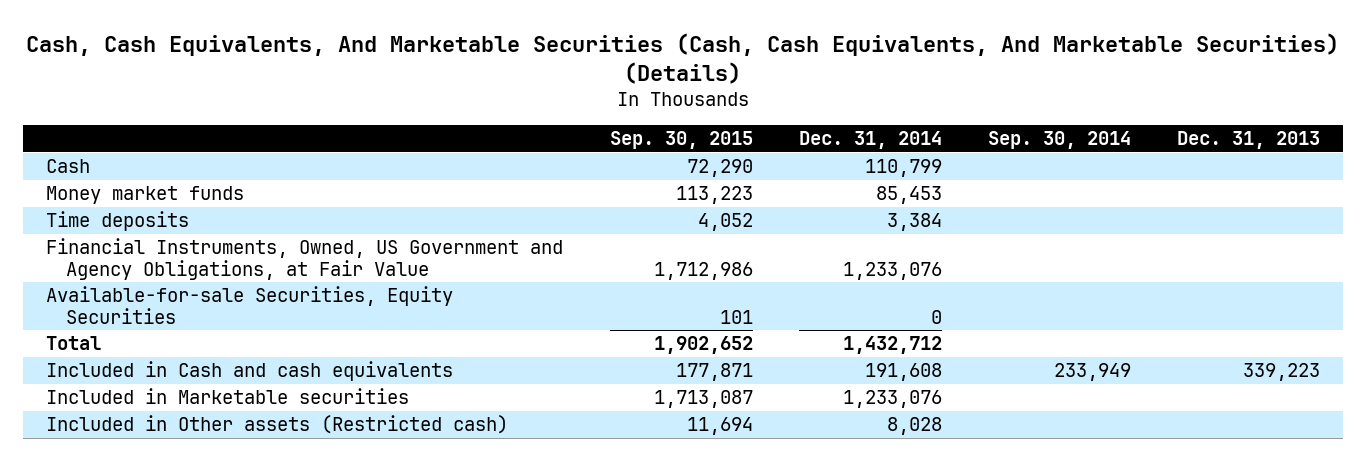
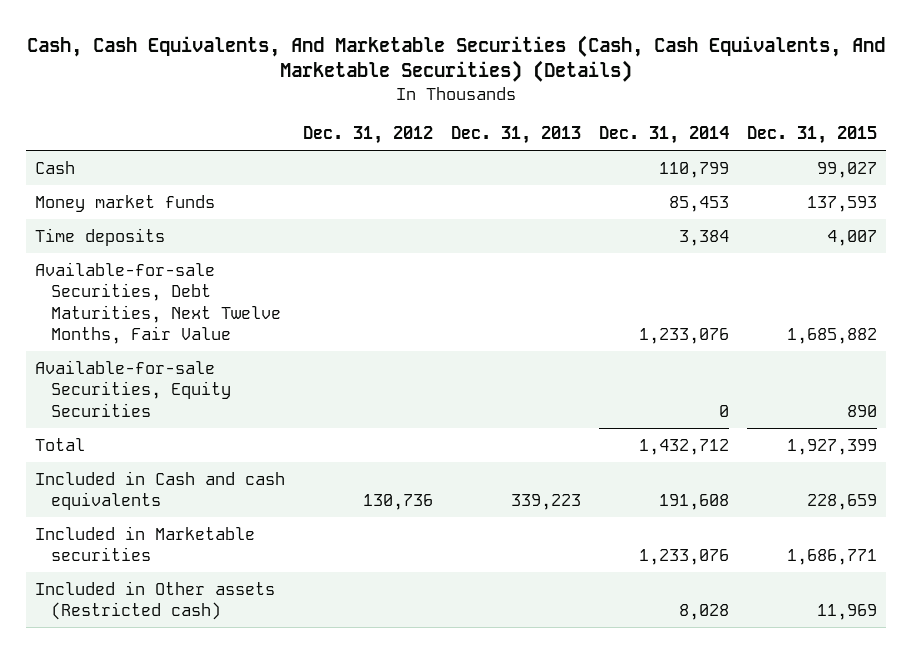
- | Sep. 30, 2015 | Dec. 31, 2014 | Sep. 30, 2014 | Dec. 31, 2013
+ | Dec. 31, 2012 | Dec. 31, 2013 | Dec. 31, 2014 | Dec. 31, 2015
- Financial Instruments, Owned, US Government and Agency Obligations, at Fair Value | 1,712,986 | 1,233,076 | |
+ Available-for-sale Securities, Debt Maturities, Next Twelve Months, Fair Value | | | 1,233,076 | 1,685,882

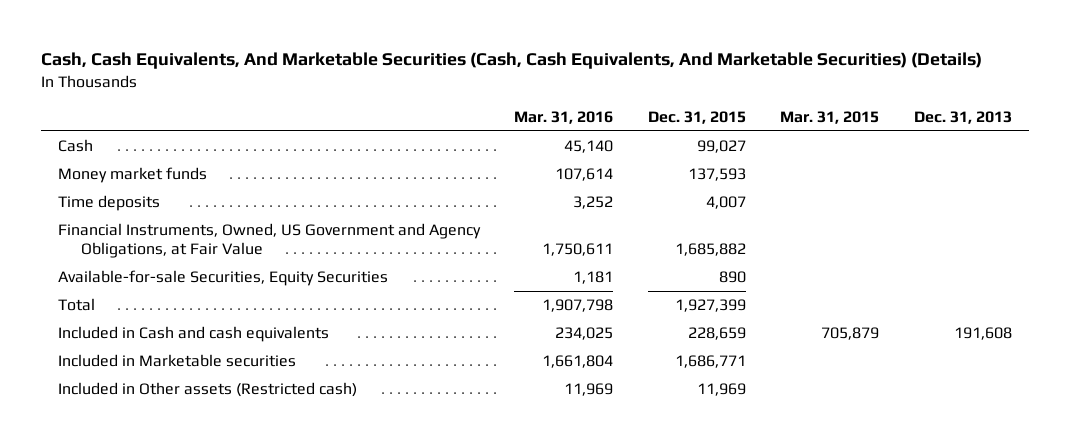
- | Dec. 31, 2012 | Dec. 31, 2013 | Dec. 31, 2014 | Dec. 31, 2015
+ | Mar. 31, 2016 | Dec. 31, 2015 | Mar. 31, 2015 | Dec. 31, 2013
- Available-for-sale Securities, Debt Maturities, Next Twelve Months, Fair Value | | | 1,233,076 | 1,685,882
+ Financial Instruments, Owned, US Government and Agency Obligations, at Fair Value | 1,750,611 | 1,685,882 | |
- Included in Cash and cash equivalents | 130,736 | 339,223 | 191,608 | 228,659
+ Included in Cash and cash equivalents | 234,025 | 228,659 | 705,879 | 191,608

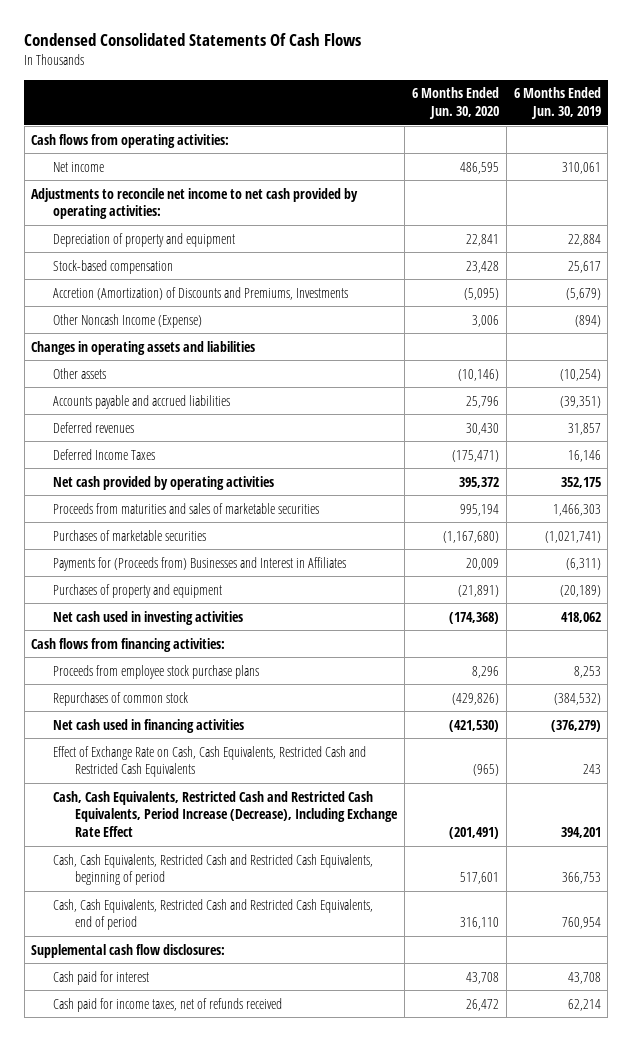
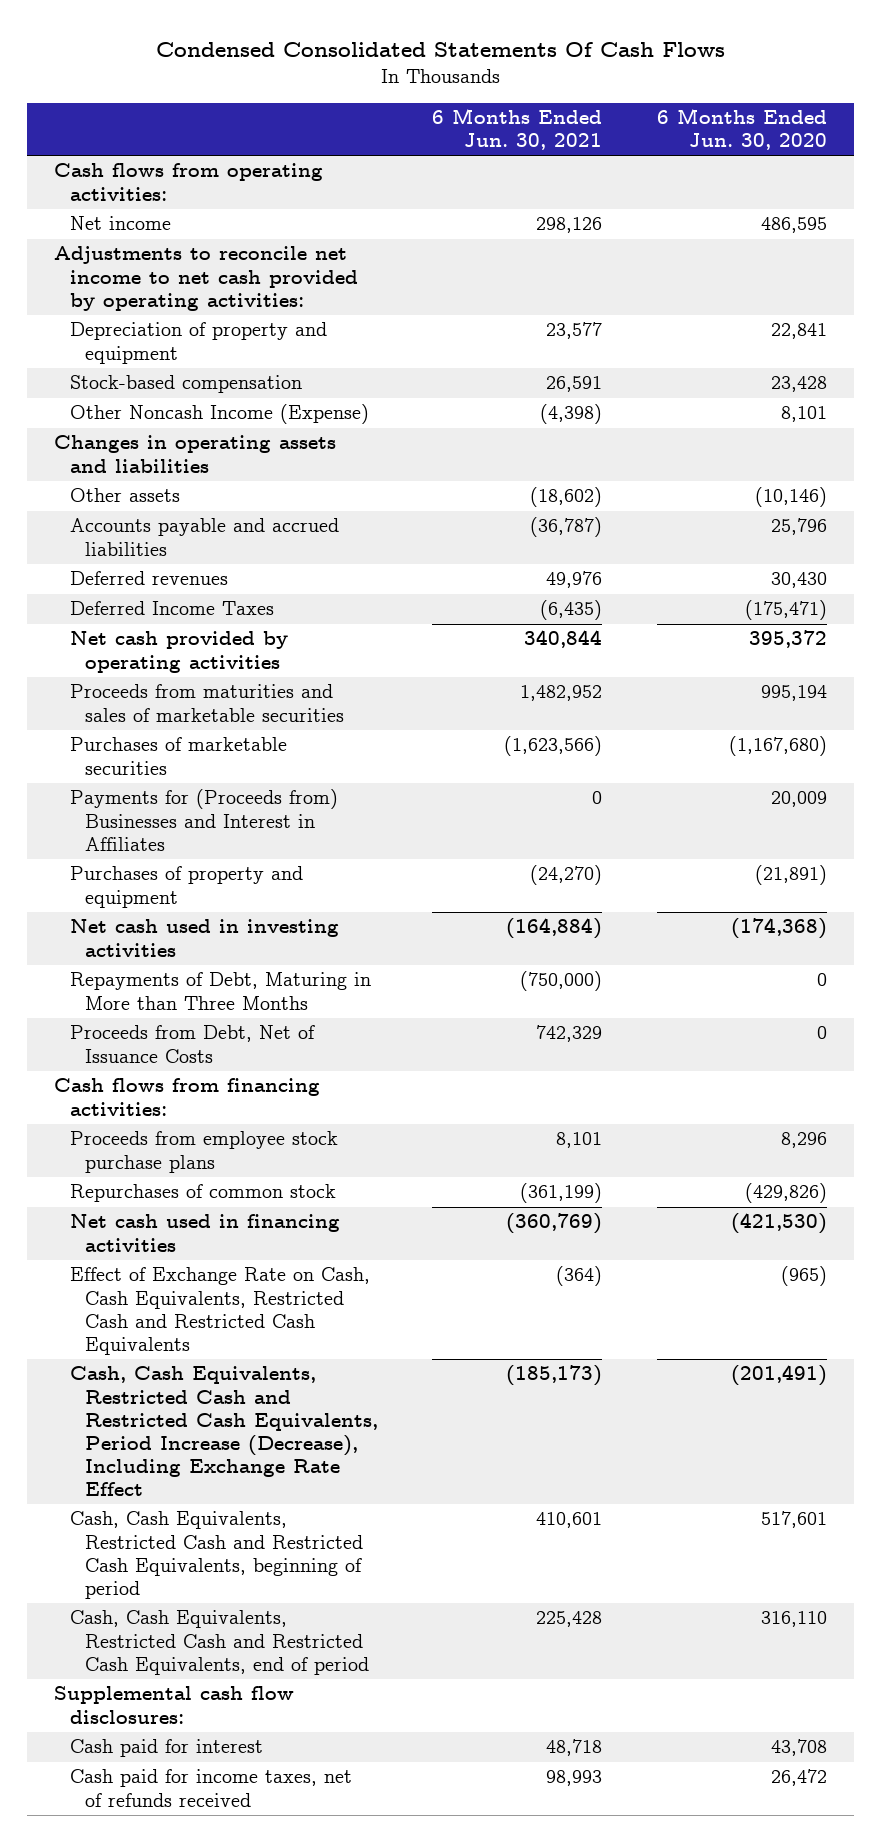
- | 6 Months Ended Jun. 30, 2020 | 6 Months Ended Jun. 30, 2019
+ | 6 Months Ended Jun. 30, 2021 | 6 Months Ended Jun. 30, 2020
- Accretion (Amortization) of Discounts and Premiums, Investments | (5,095) | (5,679)
- Other Noncash Income (Expense) | 3,006 | (894)
+ Other Noncash Income (Expense) | (4,398) | 8,101
+ Repayments of Debt, Maturing in More than Three Months | (750,000) | 0
+ Proceeds from Debt, Net of Issuance Costs | 742,329 | 0

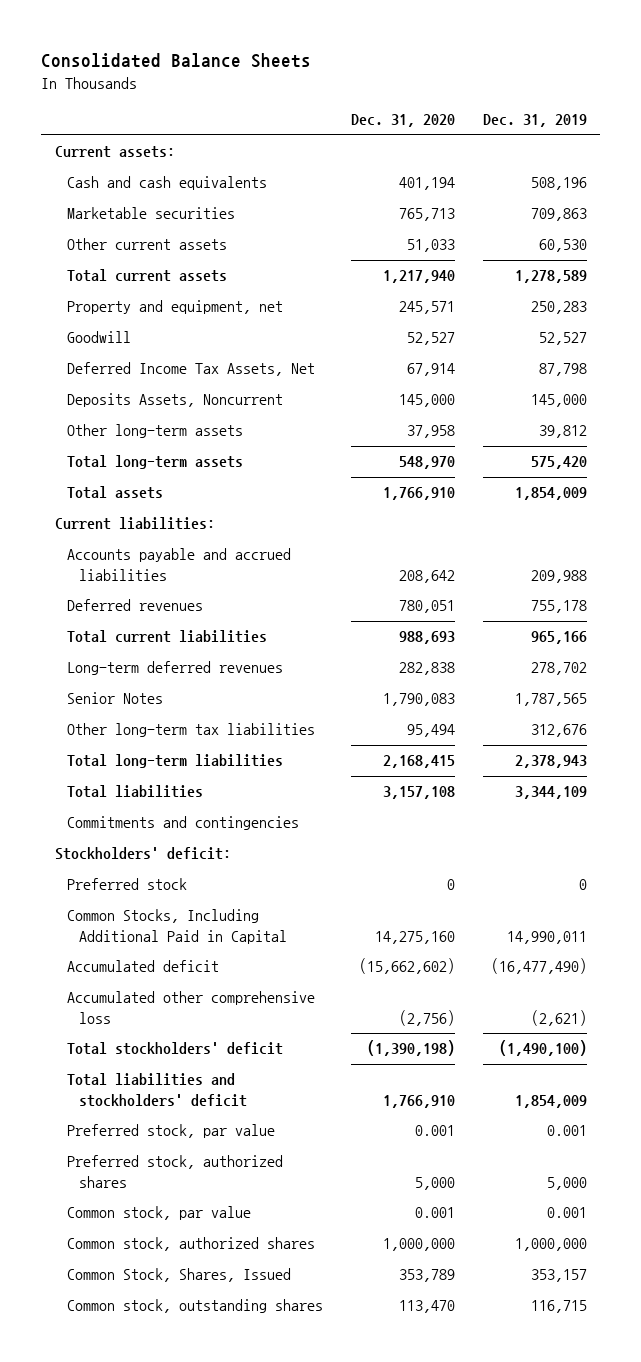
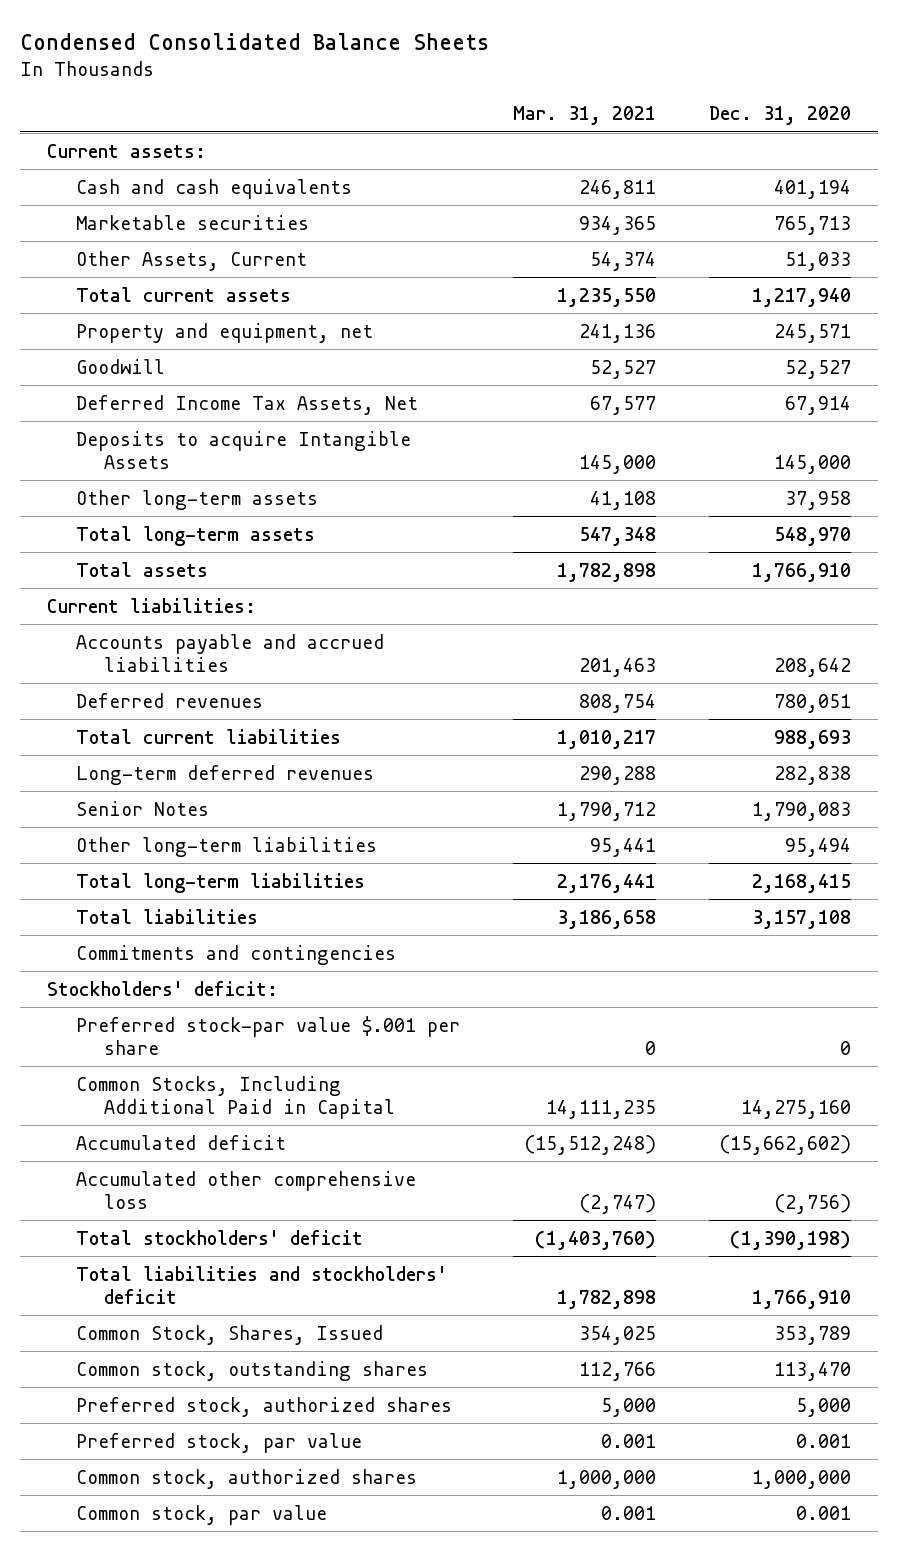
- Consolidated Balance Sheets
+ Condensed Consolidated Balance Sheets
- | Dec. 31, 2020 | Dec. 31, 2019
+ | Mar. 31, 2021 | Dec. 31, 2020
- Other current assets | 51,033 | 60,530
+ Other Assets, Current | 54,374 | 51,033
- Deposits Assets, Noncurrent | 145,000 | 145,000
+ Deposits to acquire Intangible Assets | 145,000 | 145,000
- Other long-term tax liabilities | 95,494 | 312,676
+ Other long-term liabilities | 95,441 | 95,494
- Preferred stock | 0 | 0
+ Preferred stock-par value $.001 per share | 0 | 0
moved down: Preferred stock, authorized shares | 5,000 | 5,000
moved down: Preferred stock, par value | 0.001 | 0.001
moved down: Common stock, authorized shares | 1,000,000 | 1,000,000
moved down: Common stock, par value | 0.001 | 0.001

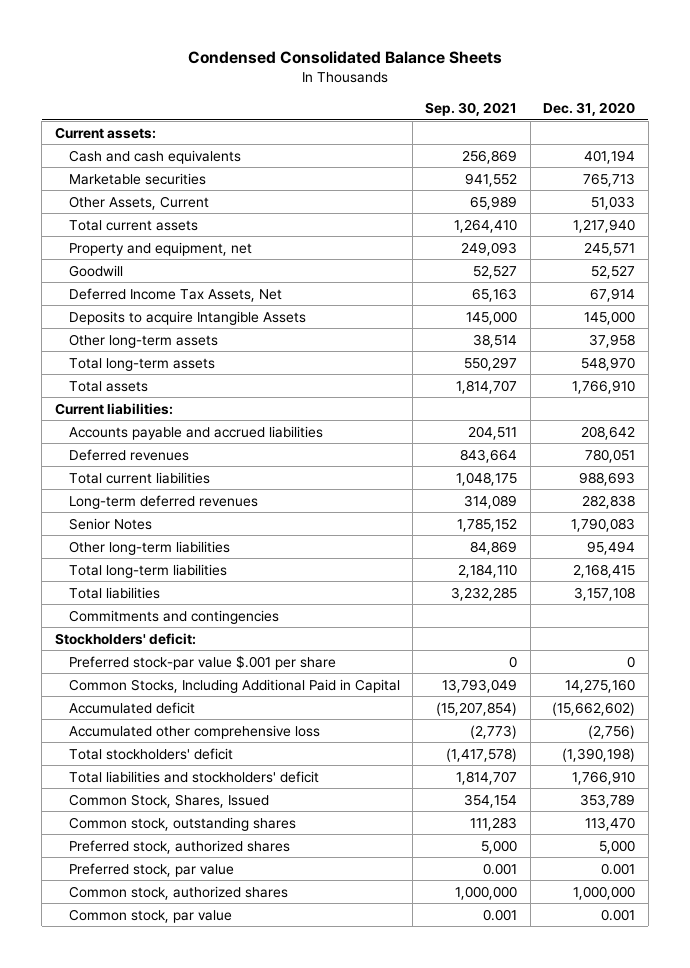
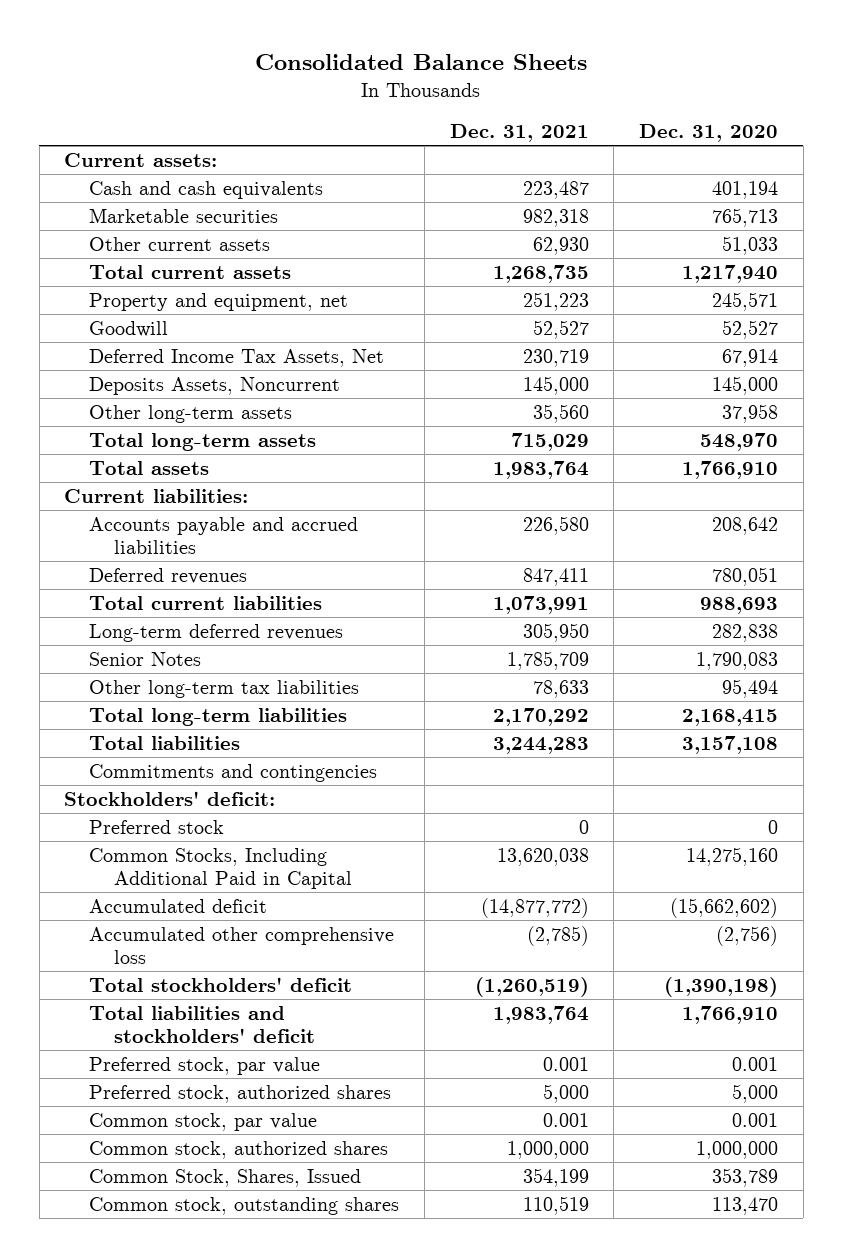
- Condensed Consolidated Balance Sheets
+ Consolidated Balance Sheets
- | Sep. 30, 2021 | Dec. 31, 2020
+ | Dec. 31, 2021 | Dec. 31, 2020
- Other Assets, Current | 65,989 | 51,033
+ Other current assets | 62,930 | 51,033
- Deposits to acquire Intangible Assets | 145,000 | 145,000
+ Deposits Assets, Noncurrent | 145,000 | 145,000
- Other long-term liabilities | 84,869 | 95,494
+ Other long-term tax liabilities | 78,633 | 95,494
- Preferred stock-par value $.001 per share | 0 | 0
+ Preferred stock | 0 | 0
moved down: Preferred stock, authorized shares | 5,000 | 5,000
moved down: Common stock, authorized shares | 1,000,000 | 1,000,000
moved down: Common Stock, Shares, Issued | 354,199 | 353,789
moved down: Common stock, outstanding shares | 110,519 | 113,470

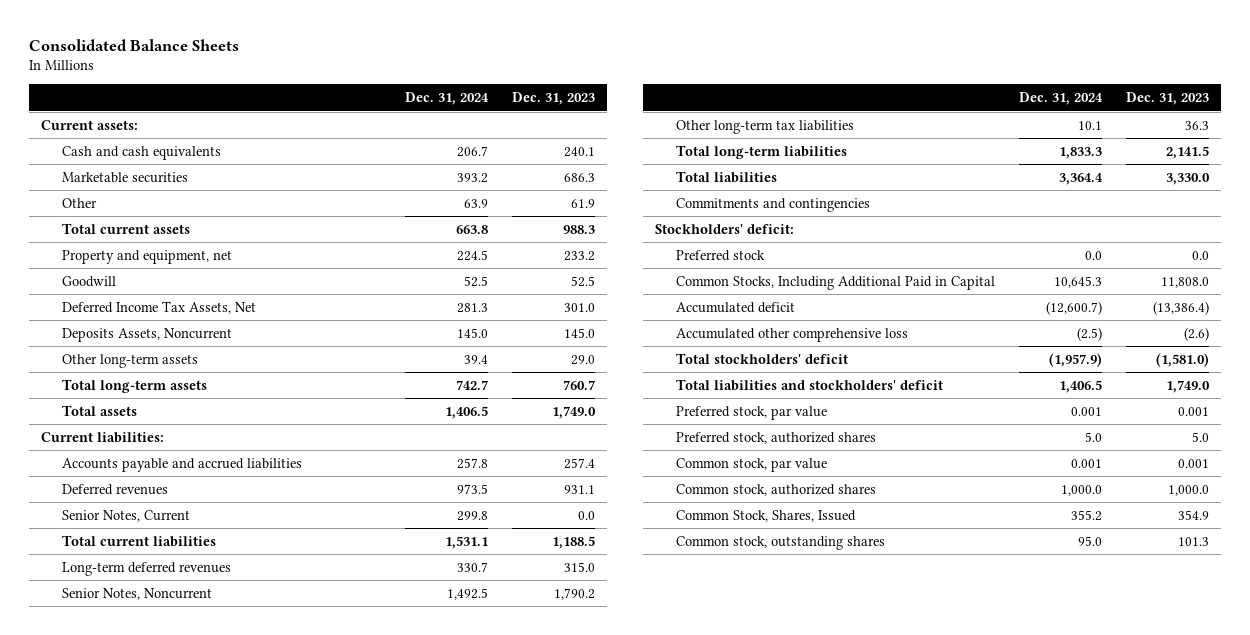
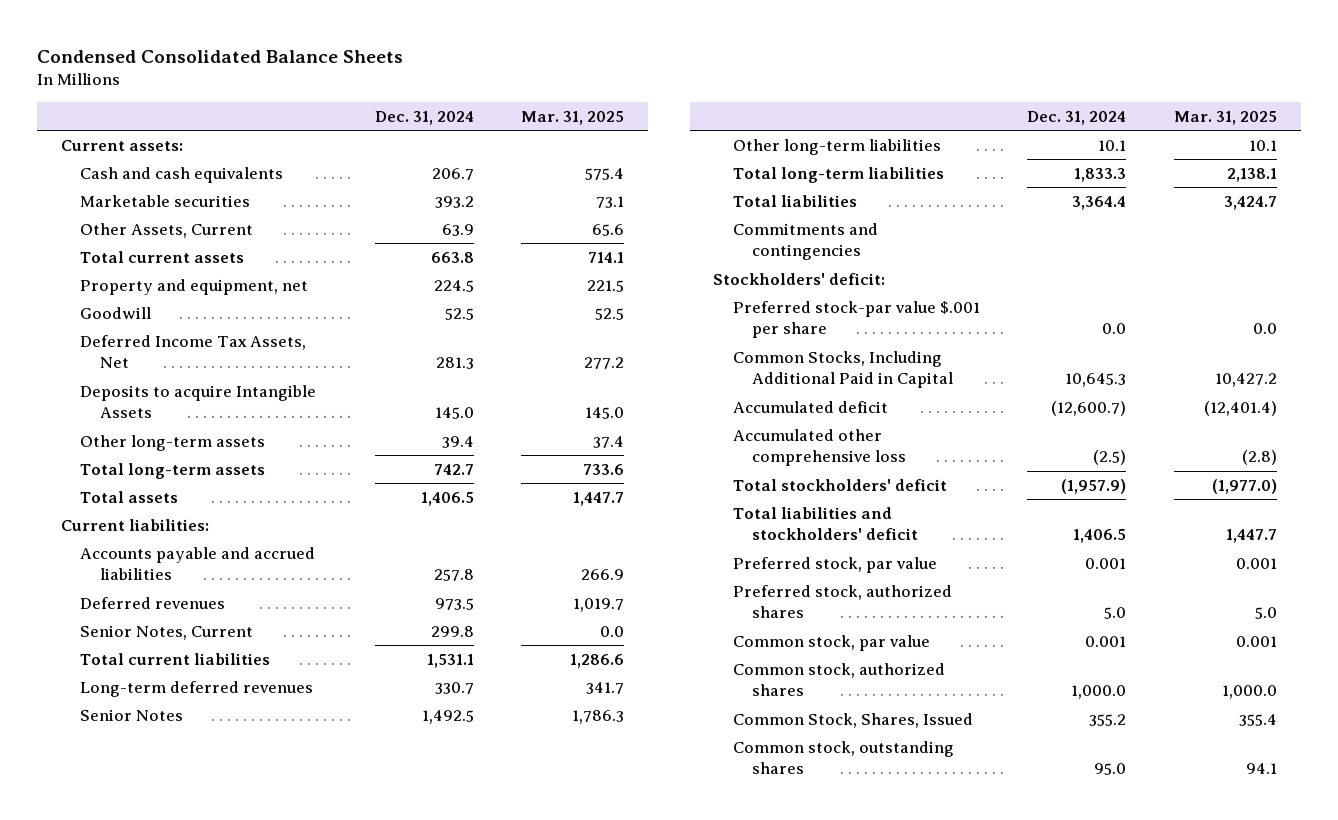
- Consolidated Balance Sheets
+ Condensed Consolidated Balance Sheets
- | Dec. 31, 2024 | Dec. 31, 2023
+ | Dec. 31, 2024 | Mar. 31, 2025
- Other | 63.9 | 61.9
+ Other Assets, Current | 63.9 | 65.6
- Deposits Assets, Noncurrent | 145.0 | 145.0
+ Deposits to acquire Intangible Assets | 145.0 | 145.0
- Senior Notes, Noncurrent | 1,492.5 | 1,790.2
- Other long-term tax liabilities | 10.1 | 36.3
+ Senior Notes | 1,492.5 | 1,786.3
+ Other long-term liabilities | 10.1 | 10.1
- Preferred stock | 0.0 | 0.0
+ Preferred stock-par value $.001 per share | 0.0 | 0.0

